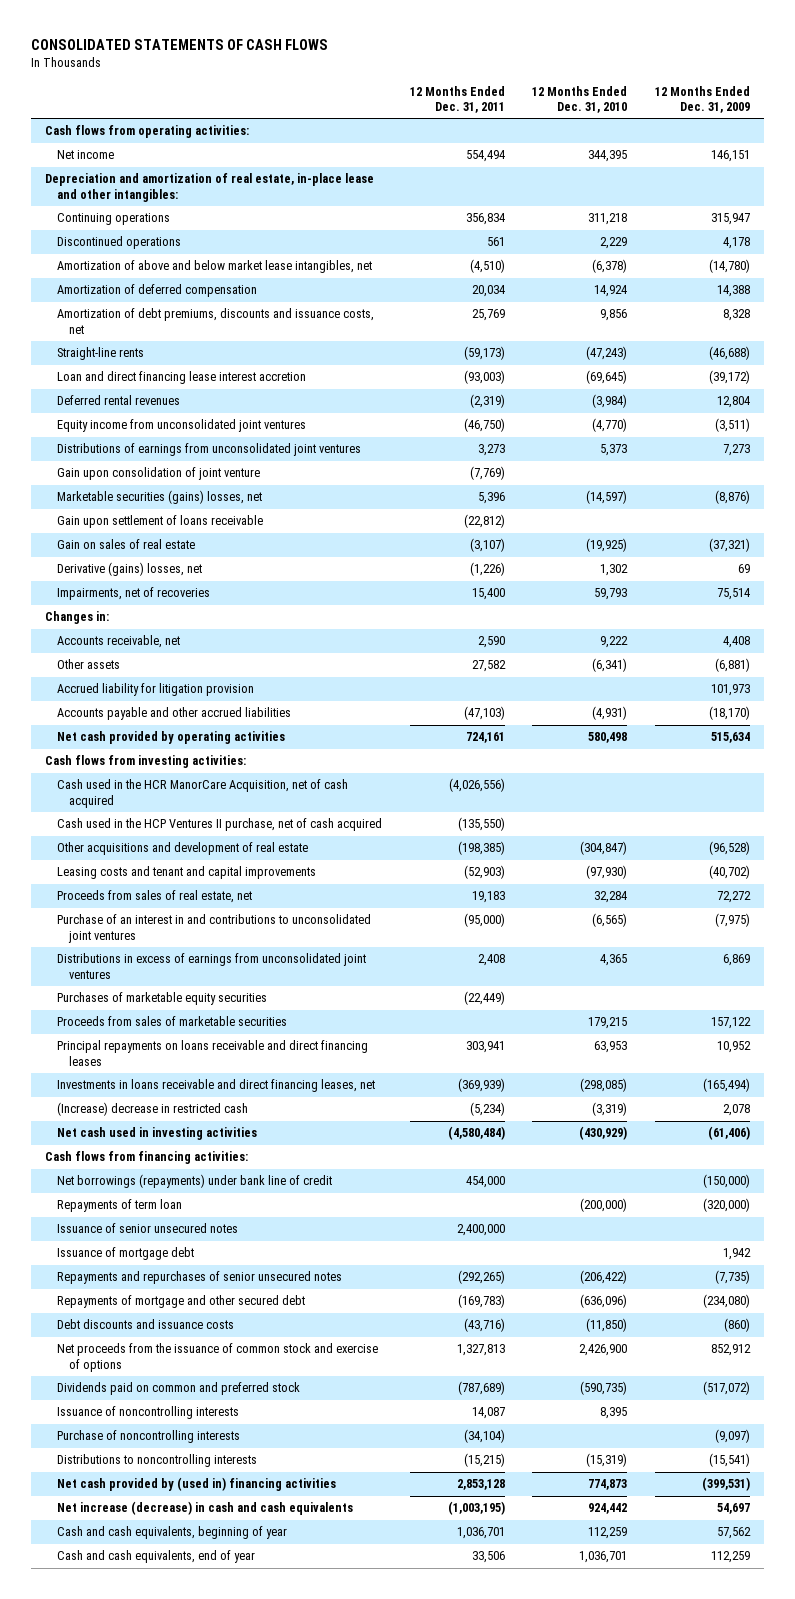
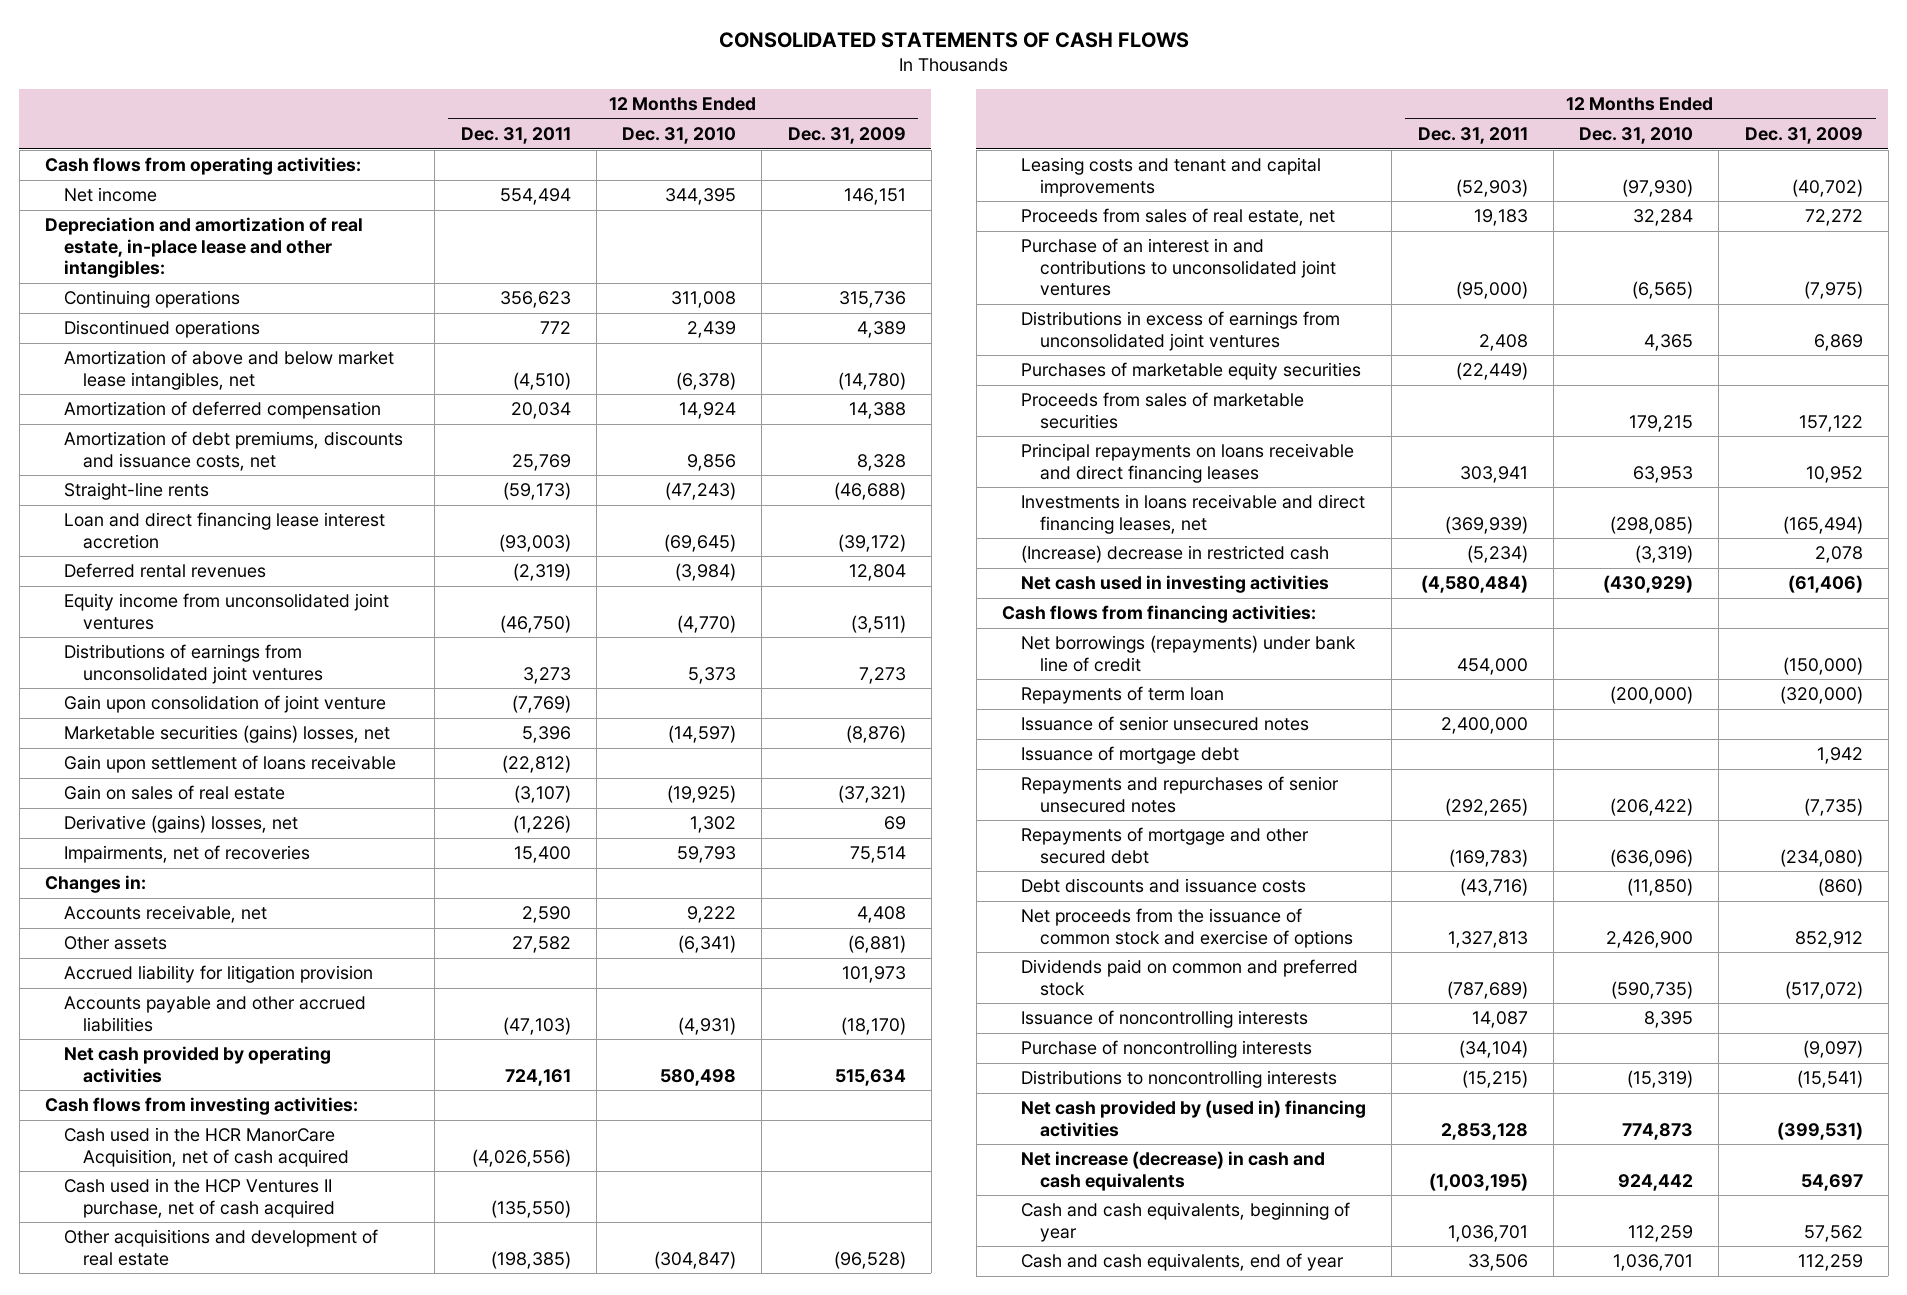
- Continuing operations | 356,834 | 311,218 | 315,947
- Discontinued operations | 561 | 2,229 | 4,178
+ Continuing operations | 356,623 | 311,008 | 315,736
+ Discontinued operations | 772 | 2,439 | 4,389

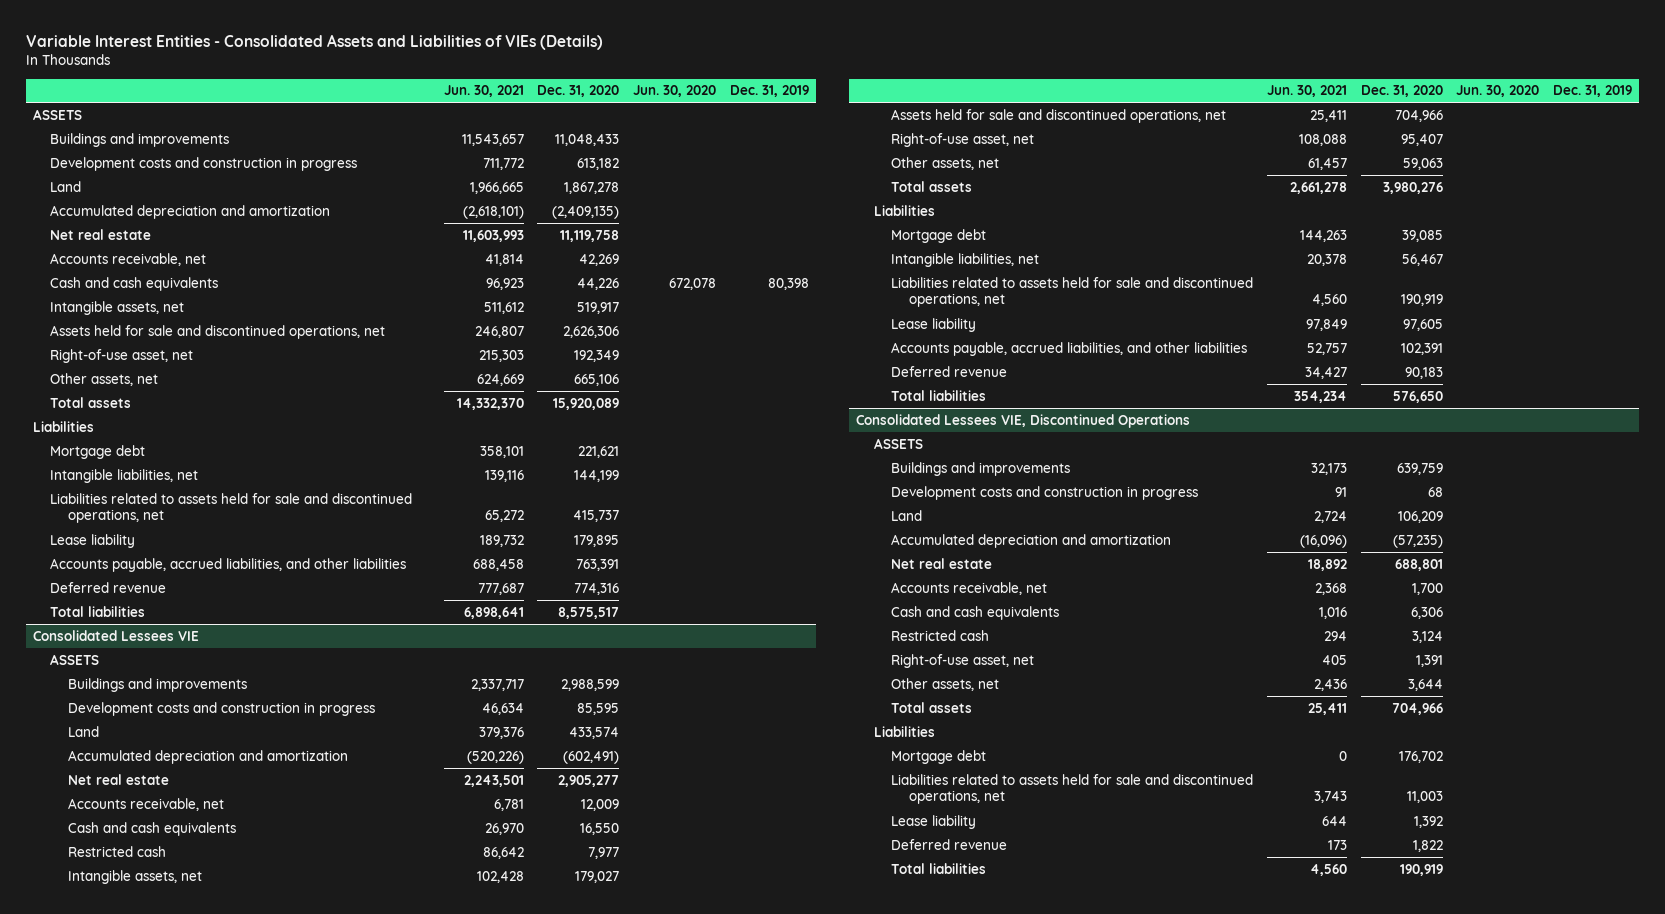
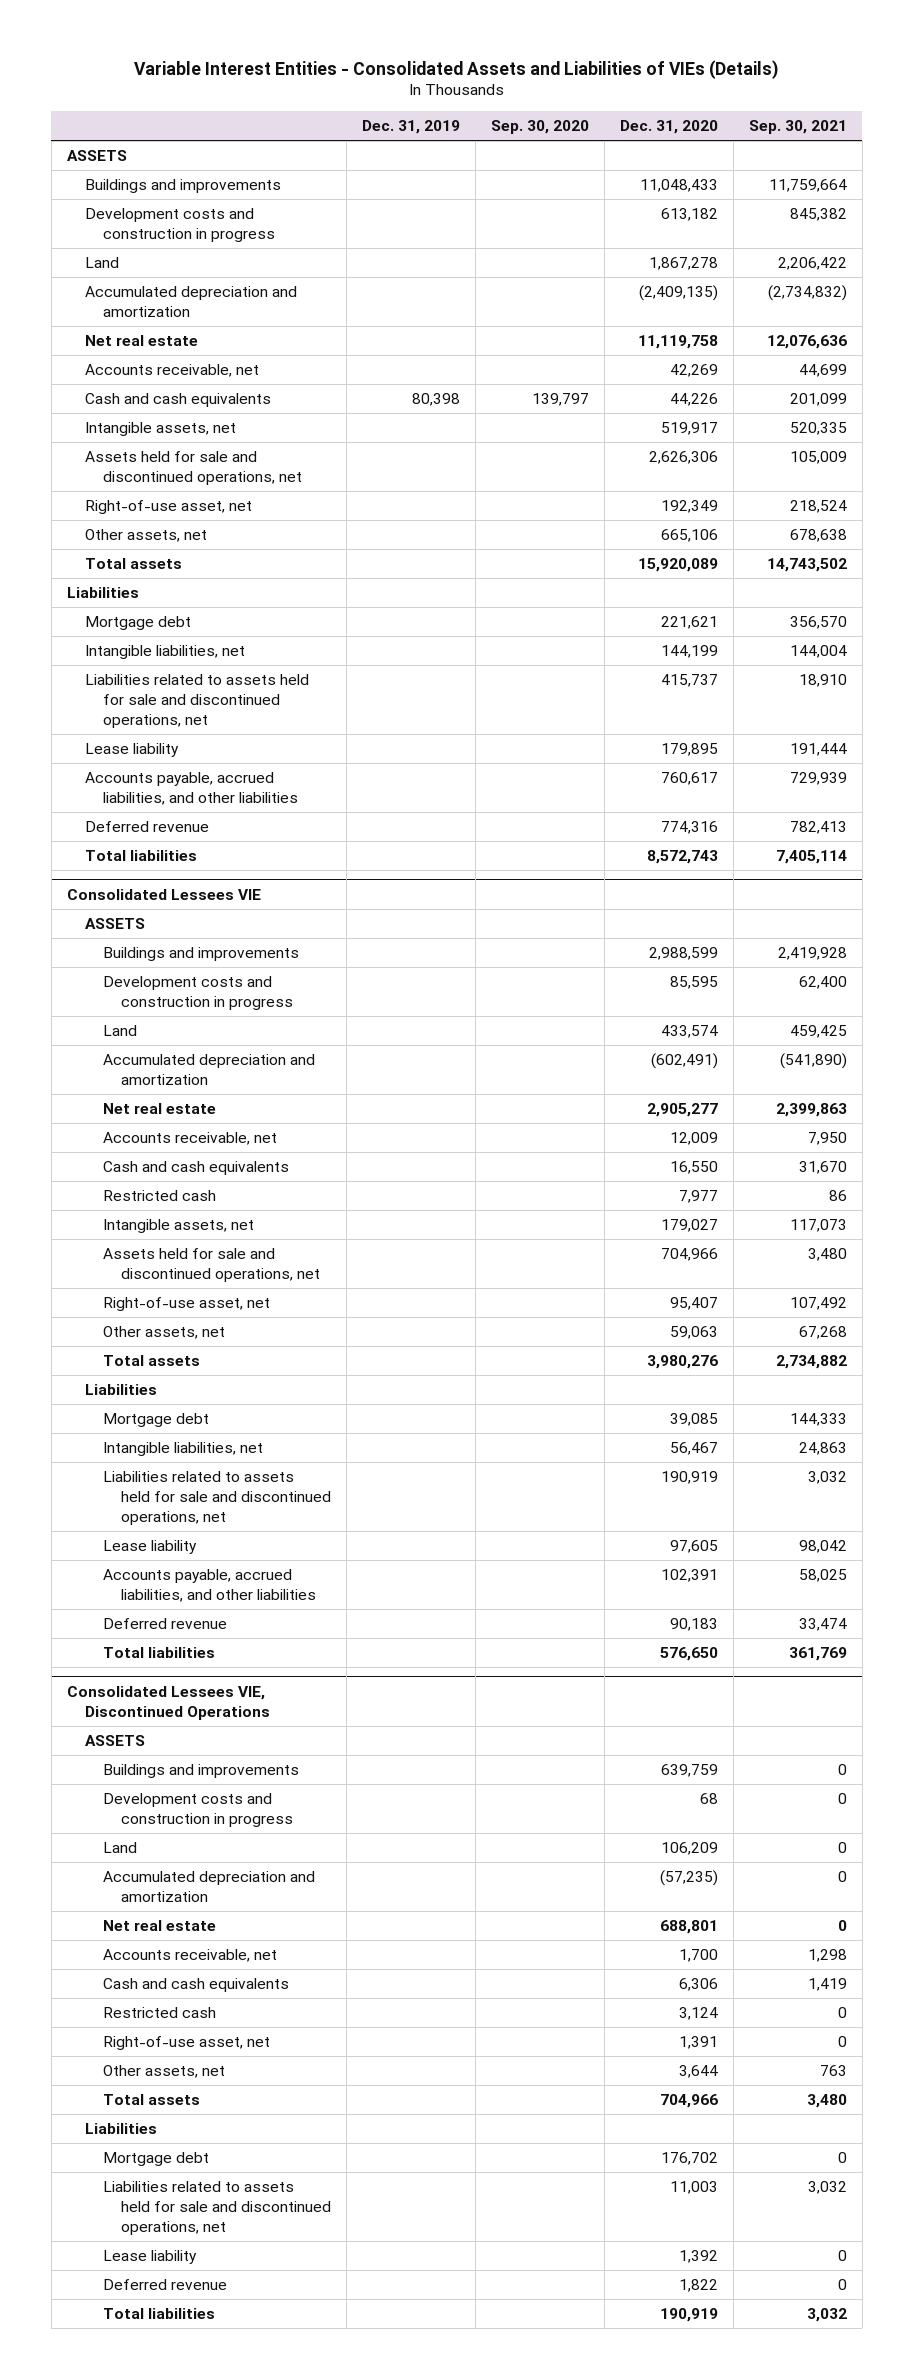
- | Jun. 30, 2021 | Dec. 31, 2020 | Jun. 30, 2020 | Dec. 31, 2019
+ | Dec. 31, 2019 | Sep. 30, 2020 | Dec. 31, 2020 | Sep. 30, 2021
- Accounts payable, accrued liabilities, and other liabilities | 688,458 | 763,391 | |
+ Accounts payable, accrued liabilities, and other liabilities | | | 760,617 | 729,939
- Total liabilities | 6,898,641 | 8,575,517 | |
+ Total liabilities | | | 8,572,743 | 7,405,114

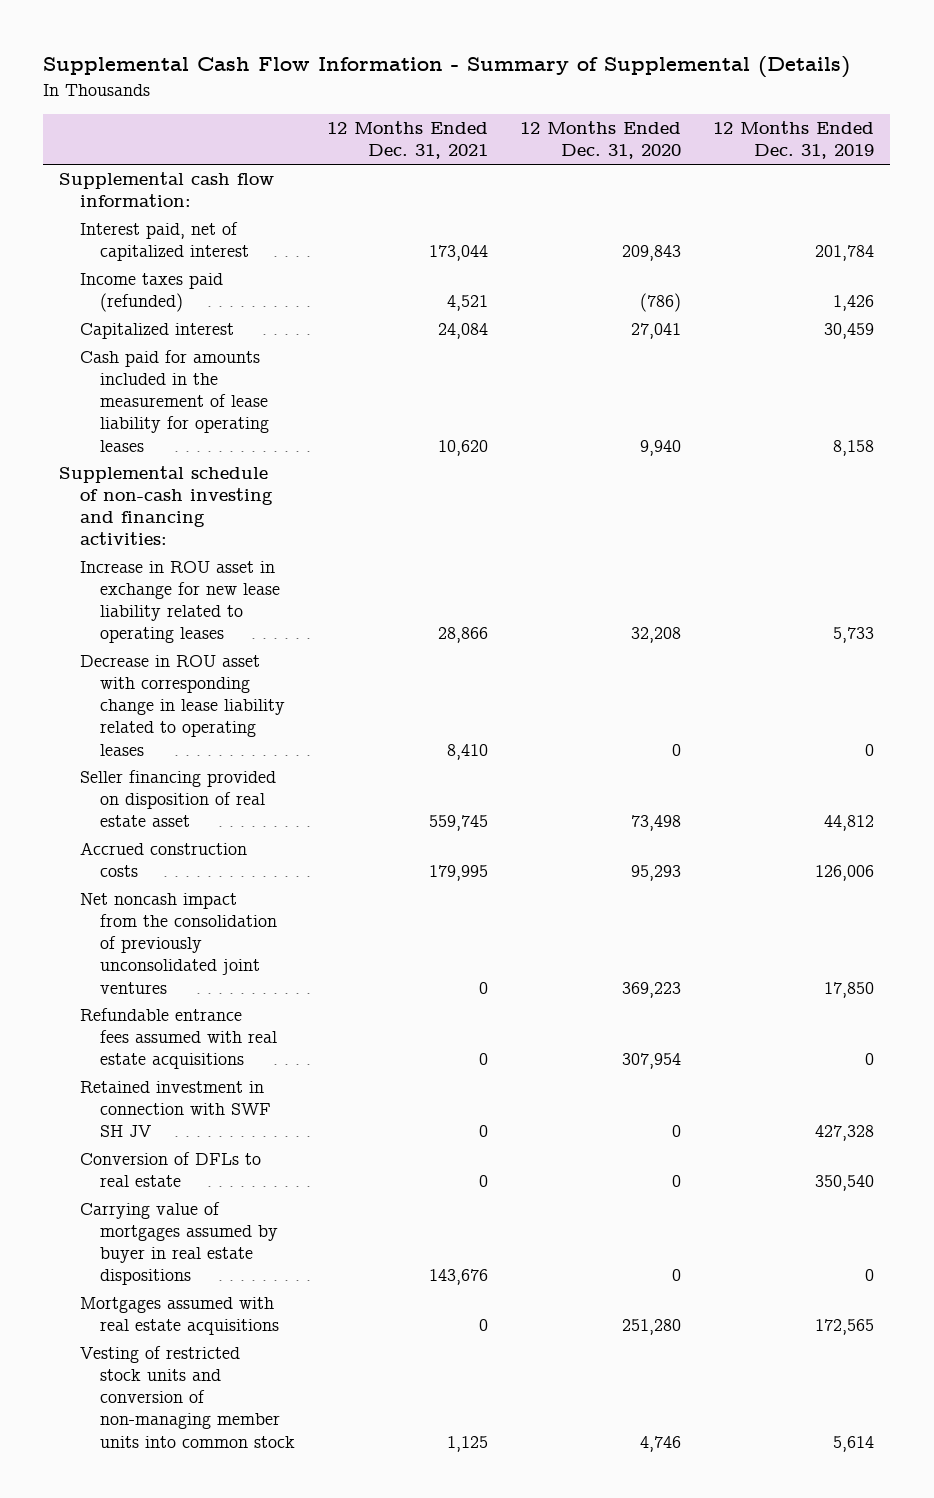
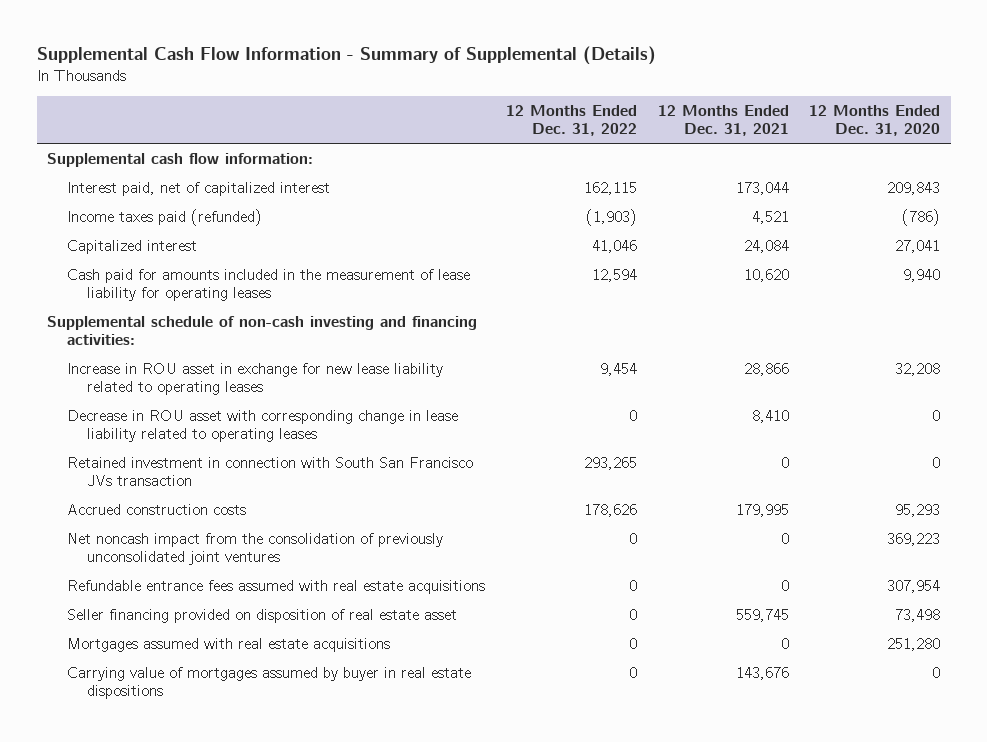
- | 12 Months Ended Dec. 31, 2021 | 12 Months Ended Dec. 31, 2020 | 12 Months Ended Dec. 31, 2019
+ | 12 Months Ended Dec. 31, 2022 | 12 Months Ended Dec. 31, 2021 | 12 Months Ended Dec. 31, 2020
+ Retained investment in connection with South San Francisco JVs transaction | 293,265 | 0 | 0
- Retained investment in connection with SWF SH JV | 0 | 0 | 427,328
- Conversion of DFLs to real estate | 0 | 0 | 350,540
moved down: Seller financing provided on disposition of real estate asset | 0 | 559,745 | 73,498
- Vesting of restricted stock units and conversion of non-managing member units into common stock | 1,125 | 4,746 | 5,614
moved down: Carrying value of mortgages assumed by buyer in real estate dispositions | 0 | 143,676 | 0

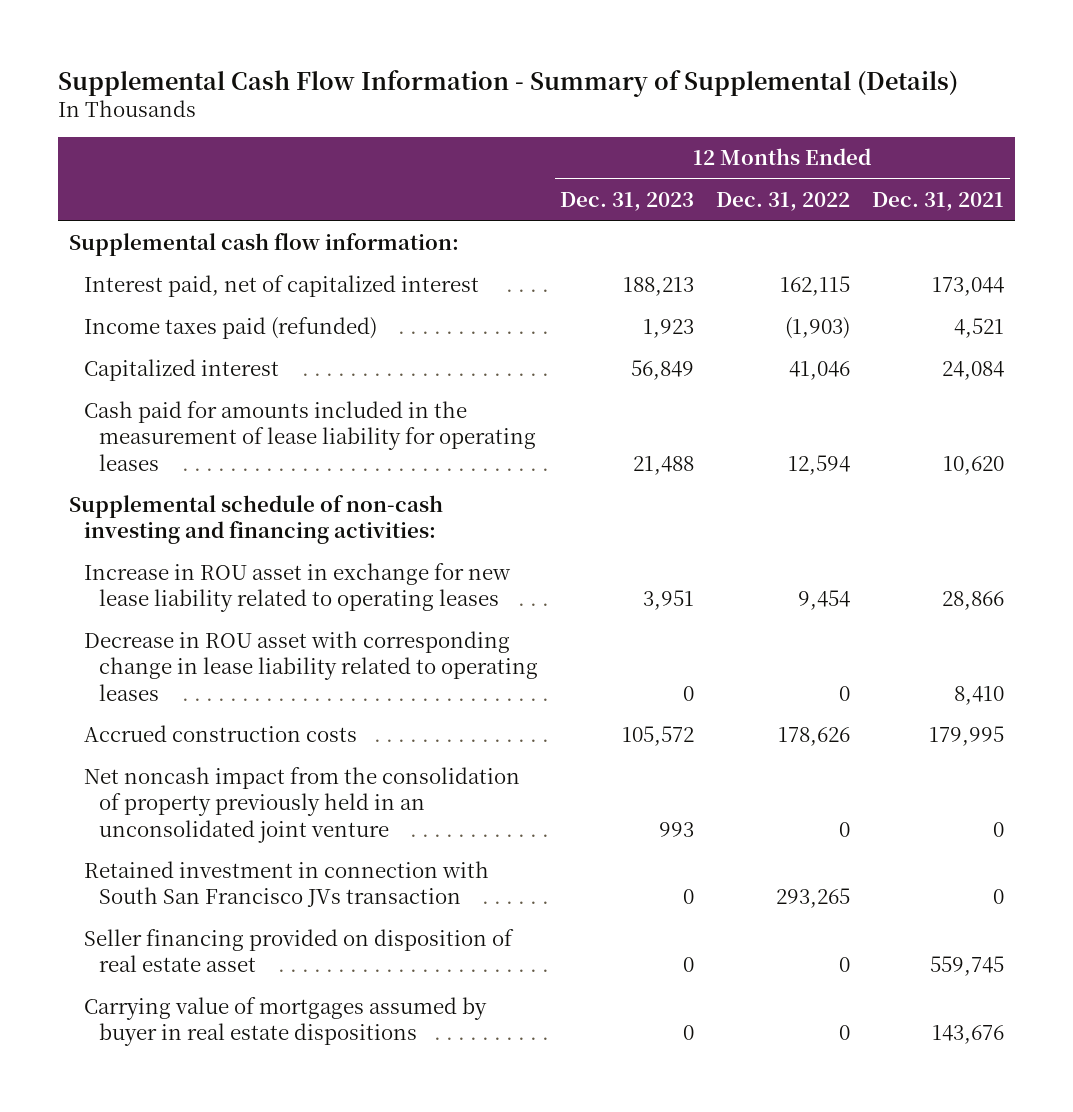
- | 12 Months Ended Dec. 31, 2022 | 12 Months Ended Dec. 31, 2021 | 12 Months Ended Dec. 31, 2020
+ | 12 Months Ended Dec. 31, 2023 | 12 Months Ended Dec. 31, 2022 | 12 Months Ended Dec. 31, 2021
- Net noncash impact from the consolidation of previously unconsolidated joint ventures | 0 | 0 | 369,223
- Refundable entrance fees assumed with real estate acquisitions | 0 | 0 | 307,954
+ Net noncash impact from the consolidation of property previously held in an unconsolidated joint venture | 993 | 0 | 0
moved down: Retained investment in connection with South San Francisco JVs transaction | 0 | 293,265 | 0
- Mortgages assumed with real estate acquisitions | 0 | 0 | 251,280

